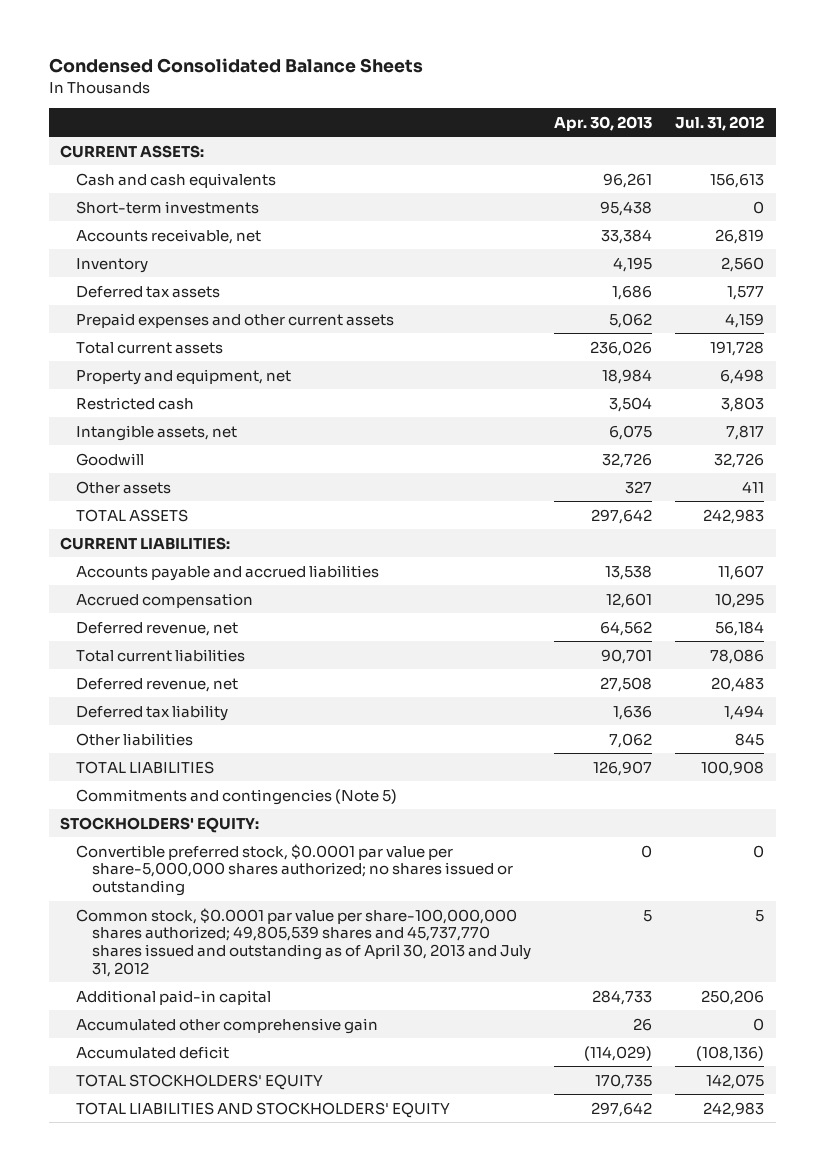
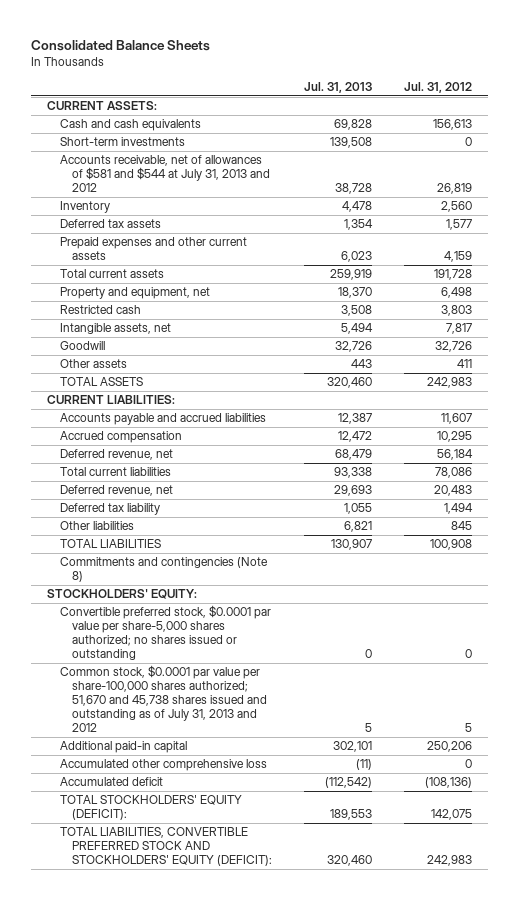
- Condensed Consolidated Balance Sheets
+ Consolidated Balance Sheets
- | Apr. 30, 2013 | Jul. 31, 2012
+ | Jul. 31, 2013 | Jul. 31, 2012
- Accounts receivable, net | 33,384 | 26,819
+ Accounts receivable, net of allowances of $581 and $544 at July 31, 2013 and 2012 | 38,728 | 26,819
- Commitments and contingencies (Note 5)
+ Commitments and contingencies (Note 8)
- Convertible preferred stock, $0.0001 par value per share-5,000,000 shares authorized; no shares issued or outstanding | 0 | 0
- Common stock, $0.0001 par value per share-100,000,000 shares authorized; 49,805,539 shares and 45,737,770 shares issued and outstanding as of April 30, 2013 and July 31, 2012 | 5 | 5
+ Convertible preferred stock, $0.0001 par value per share-5,000 shares authorized; no shares issued or outstanding | 0 | 0
+ Common stock, $0.0001 par value per share-100,000 shares authorized; 51,670 and 45,738 shares issued and outstanding as of July 31, 2013 and 2012 | 5 | 5
- Accumulated other comprehensive gain | 26 | 0
+ Accumulated other comprehensive loss | (11) | 0
- TOTAL STOCKHOLDERS' EQUITY | 170,735 | 142,075
- TOTAL LIABILITIES AND STOCKHOLDERS' EQUITY | 297,642 | 242,983
+ TOTAL STOCKHOLDERS' EQUITY (DEFICIT): | 189,553 | 142,075
+ TOTAL LIABILITIES, CONVERTIBLE PREFERRED STOCK AND STOCKHOLDERS' EQUITY (DEFICIT): | 320,460 | 242,983

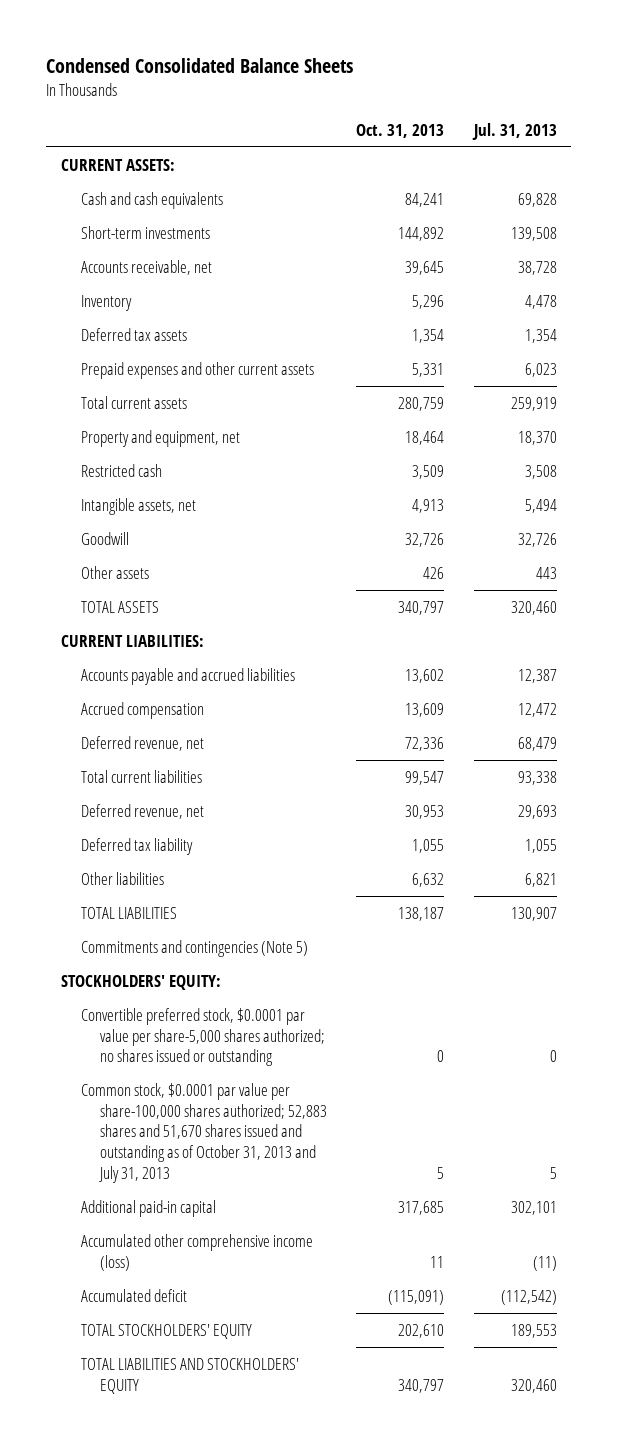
- Consolidated Balance Sheets
+ Condensed Consolidated Balance Sheets
- | Jul. 31, 2013 | Jul. 31, 2012
+ | Oct. 31, 2013 | Jul. 31, 2013
- Accounts receivable, net of allowances of $581 and $544 at July 31, 2013 and 2012 | 38,728 | 26,819
+ Accounts receivable, net | 39,645 | 38,728
- Commitments and contingencies (Note 8)
+ Commitments and contingencies (Note 5)
- Common stock, $0.0001 par value per share-100,000 shares authorized; 51,670 and 45,738 shares issued and outstanding as of July 31, 2013 and 2012 | 5 | 5
+ Common stock, $0.0001 par value per share-100,000 shares authorized; 52,883 shares and 51,670 shares issued and outstanding as of October 31, 2013 and July 31, 2013 | 5 | 5
- Accumulated other comprehensive loss | (11) | 0
+ Accumulated other comprehensive income (loss) | 11 | (11)
- TOTAL STOCKHOLDERS' EQUITY (DEFICIT): | 189,553 | 142,075
- TOTAL LIABILITIES, CONVERTIBLE PREFERRED STOCK AND STOCKHOLDERS' EQUITY (DEFICIT): | 320,460 | 242,983
+ TOTAL STOCKHOLDERS' EQUITY | 202,610 | 189,553
+ TOTAL LIABILITIES AND STOCKHOLDERS' EQUITY | 340,797 | 320,460

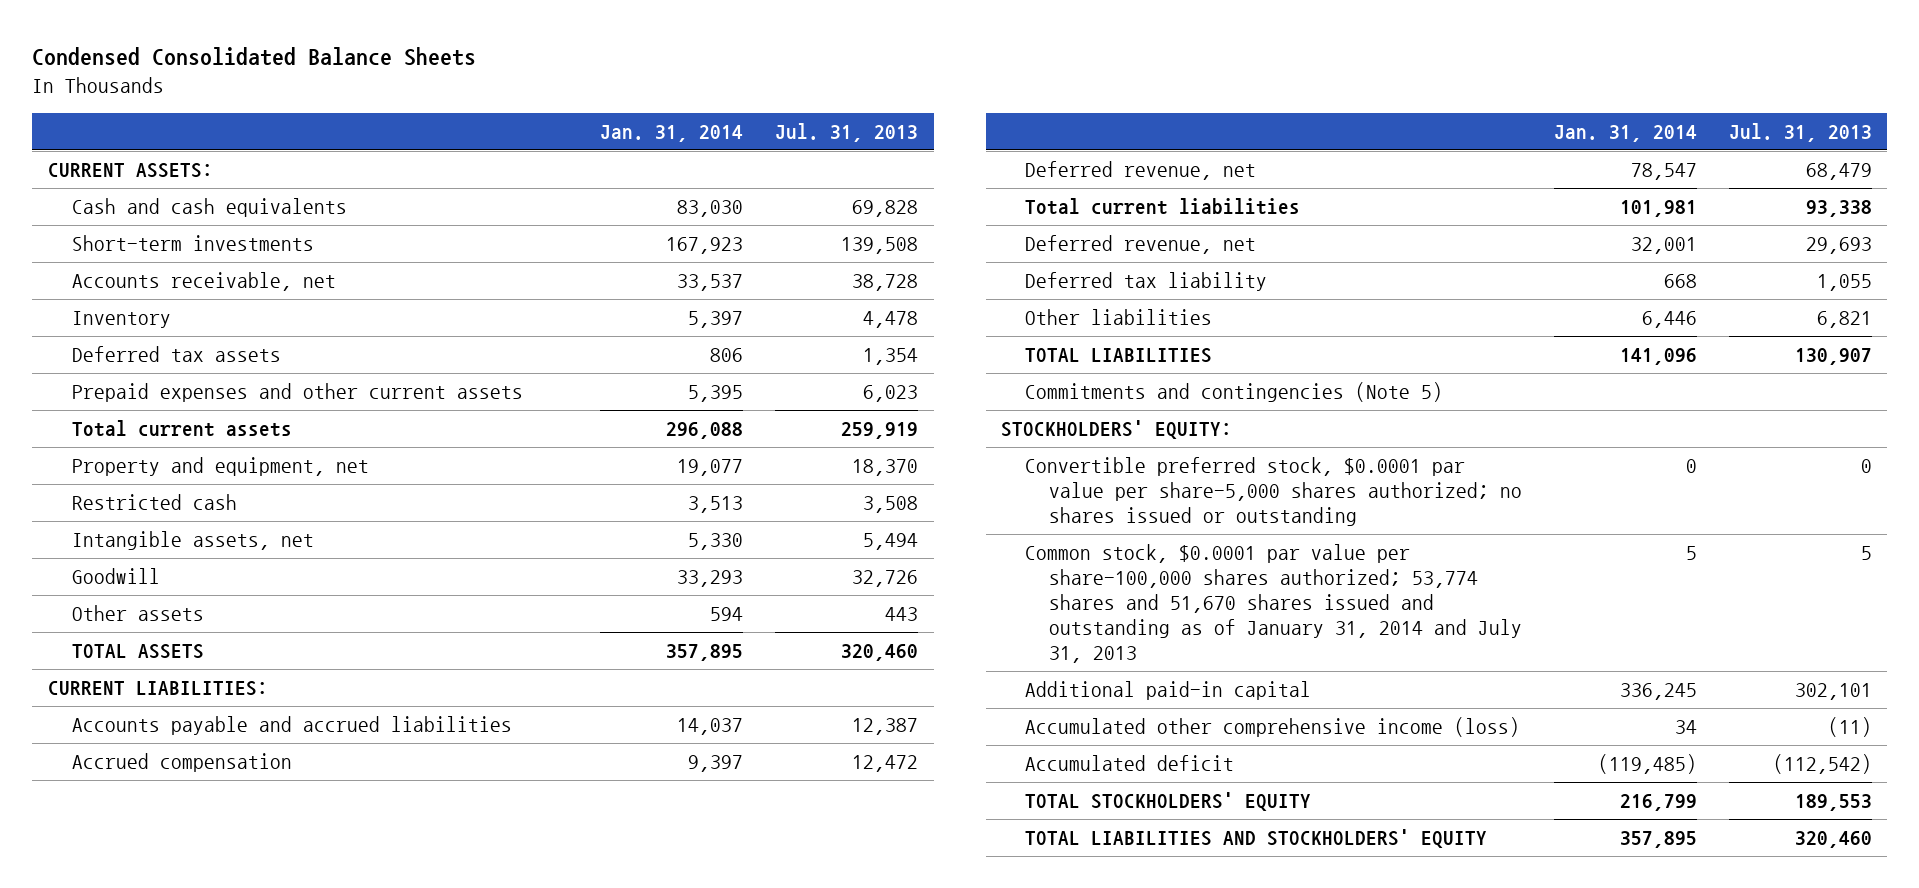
- | Oct. 31, 2013 | Jul. 31, 2013
+ | Jan. 31, 2014 | Jul. 31, 2013
- Common stock, $0.0001 par value per share-100,000 shares authorized; 52,883 shares and 51,670 shares issued and outstanding as of October 31, 2013 and July 31, 2013 | 5 | 5
+ Common stock, $0.0001 par value per share-100,000 shares authorized; 53,774 shares and 51,670 shares issued and outstanding as of January 31, 2014 and July 31, 2013 | 5 | 5

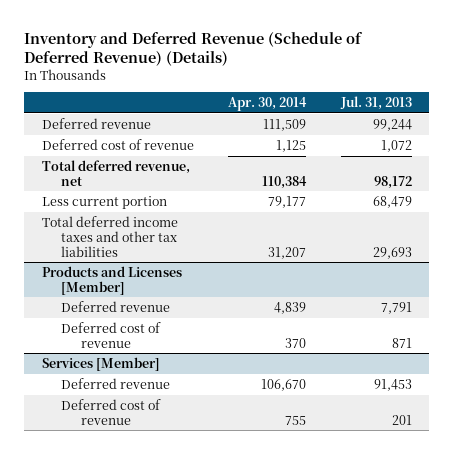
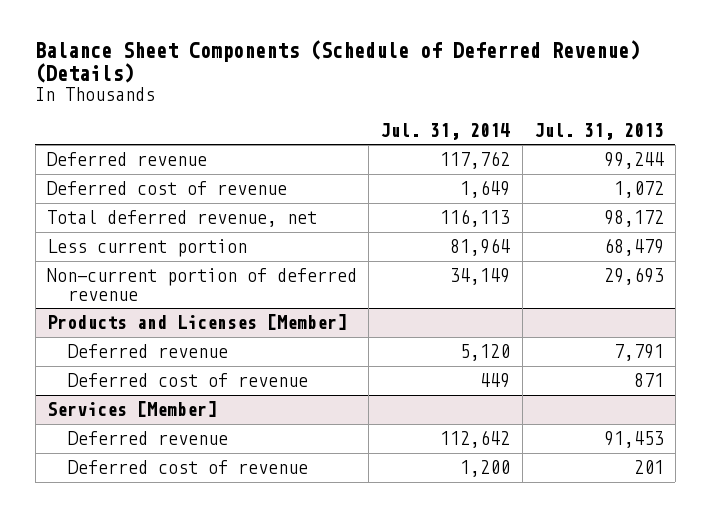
- Inventory and Deferred Revenue (Schedule of Deferred Revenue) (Details)
+ Balance Sheet Components (Schedule of Deferred Revenue) (Details)
- | Apr. 30, 2014 | Jul. 31, 2013
+ | Jul. 31, 2014 | Jul. 31, 2013
- Total deferred income taxes and other tax liabilities | 31,207 | 29,693
+ Non-current portion of deferred revenue | 34,149 | 29,693

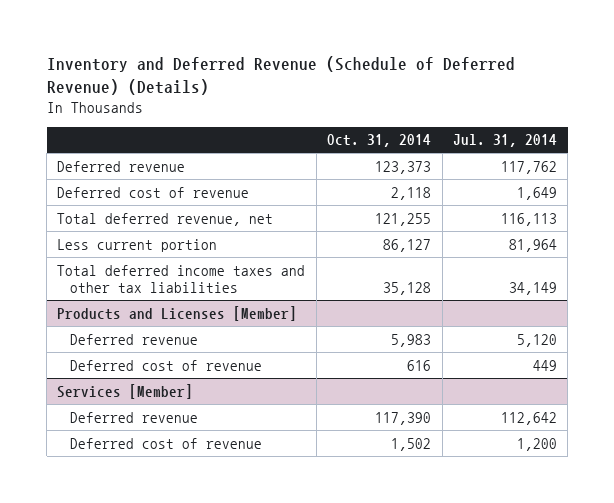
- Balance Sheet Components (Schedule of Deferred Revenue) (Details)
+ Inventory and Deferred Revenue (Schedule of Deferred Revenue) (Details)
- | Jul. 31, 2014 | Jul. 31, 2013
+ | Oct. 31, 2014 | Jul. 31, 2014
- Non-current portion of deferred revenue | 34,149 | 29,693
+ Total deferred income taxes and other tax liabilities | 35,128 | 34,149

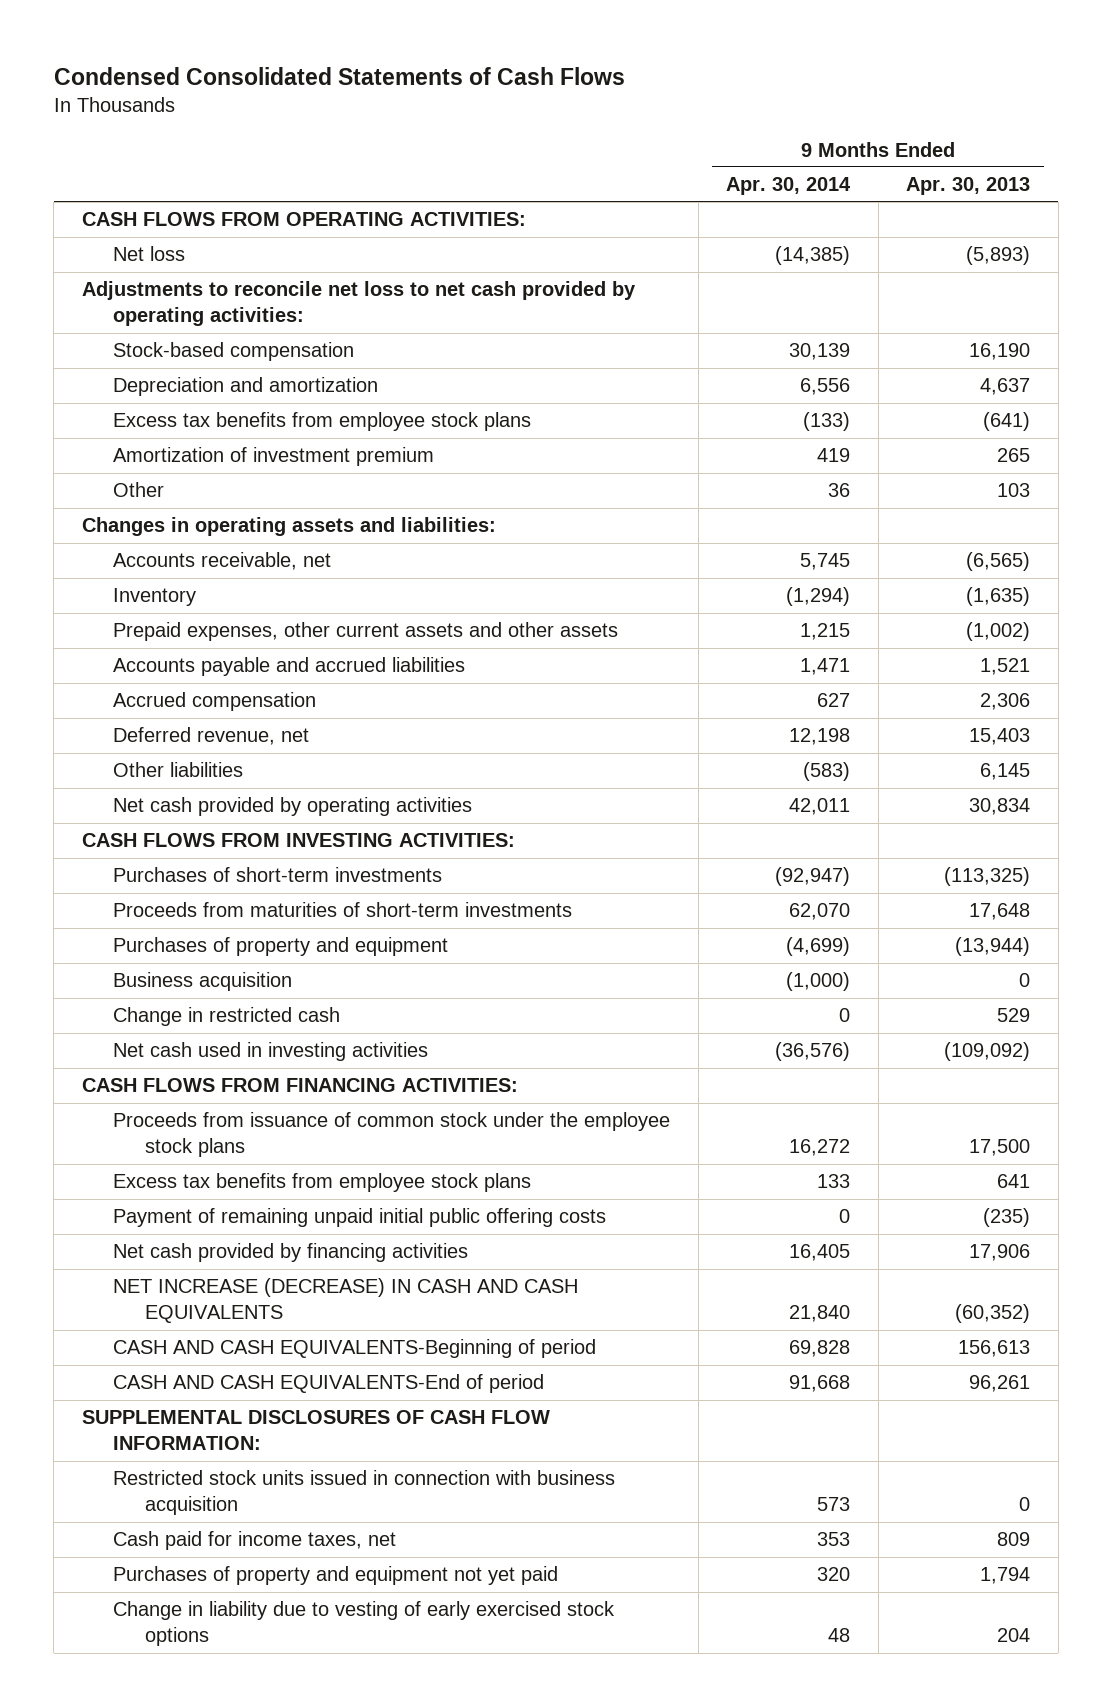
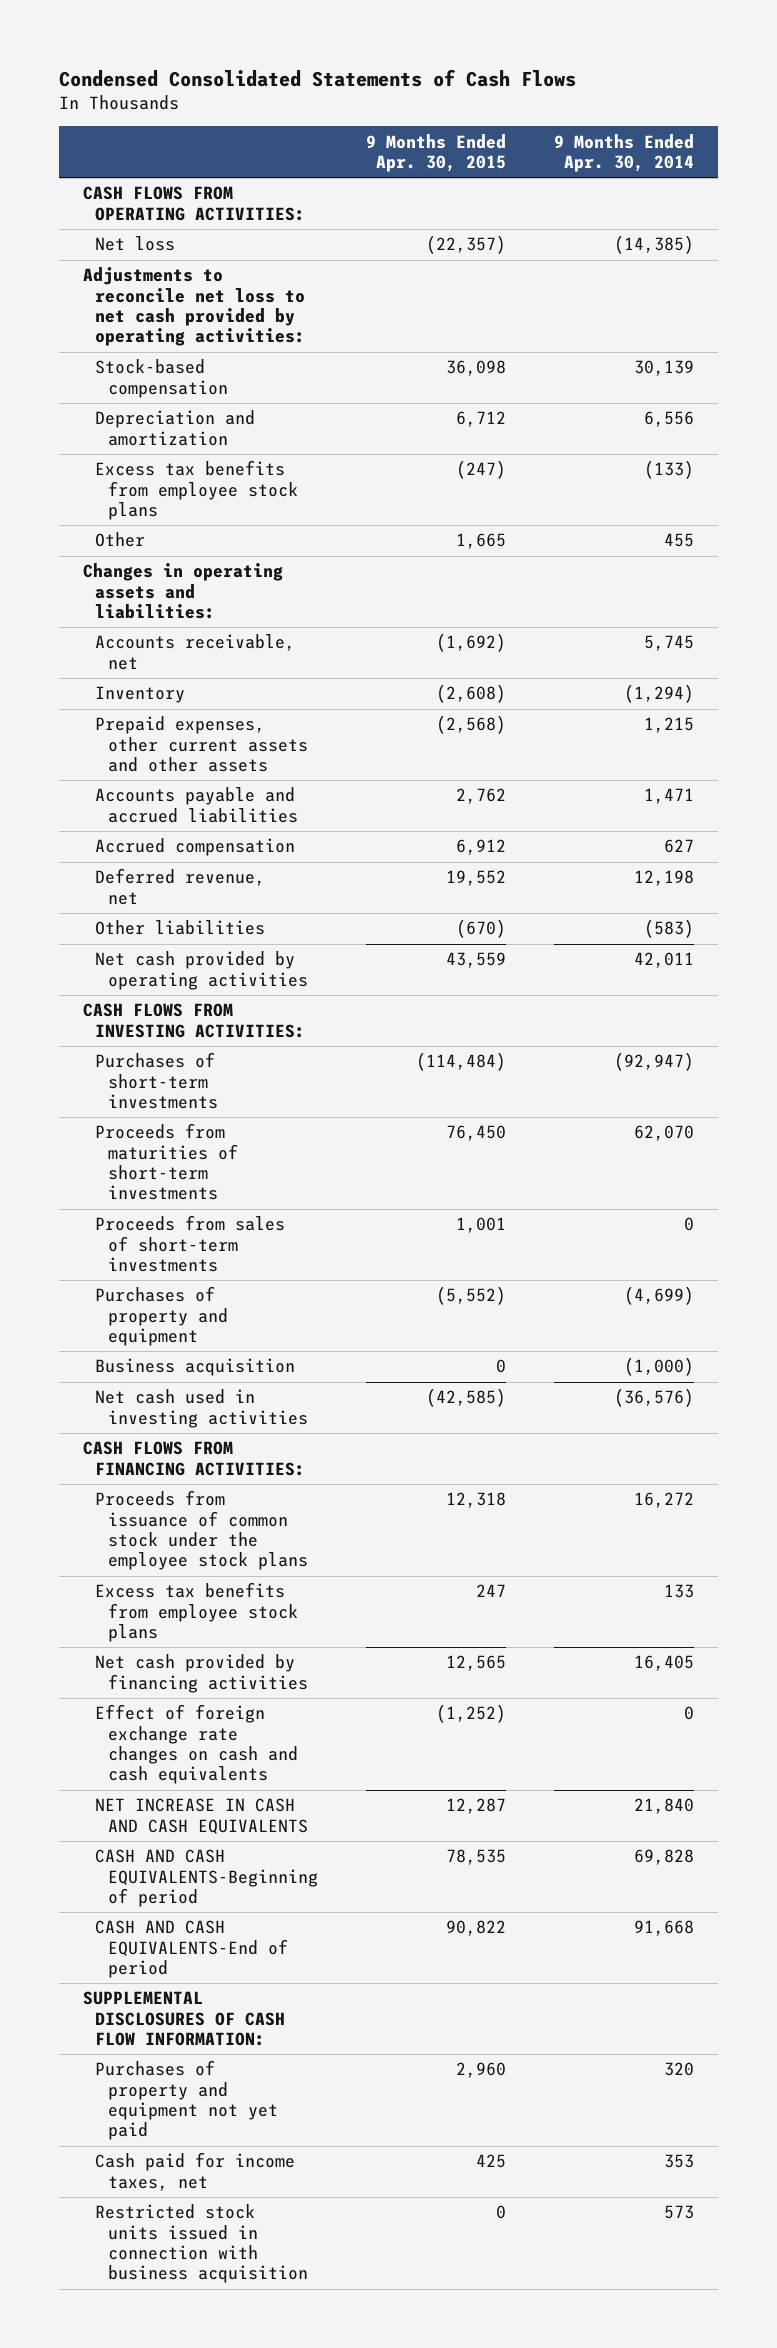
- | 9 Months Ended Apr. 30, 2014 | 9 Months Ended Apr. 30, 2013
+ | 9 Months Ended Apr. 30, 2015 | 9 Months Ended Apr. 30, 2014
- Amortization of investment premium | 419 | 265
- Other | 36 | 103
+ Other | 1,665 | 455
+ Proceeds from sales of short-term investments | 1,001 | 0
- Change in restricted cash | 0 | 529
- Payment of remaining unpaid initial public offering costs | 0 | (235)
- NET INCREASE (DECREASE) IN CASH AND CASH EQUIVALENTS | 21,840 | (60,352)
+ Effect of foreign exchange rate changes on cash and cash equivalents | (1,252) | 0
+ NET INCREASE IN CASH AND CASH EQUIVALENTS | 12,287 | 21,840
- Change in liability due to vesting of early exercised stock options | 48 | 204
moved down: Cash paid for income taxes, net | 425 | 353
moved down: Restricted stock units issued in connection with business acquisition | 0 | 573

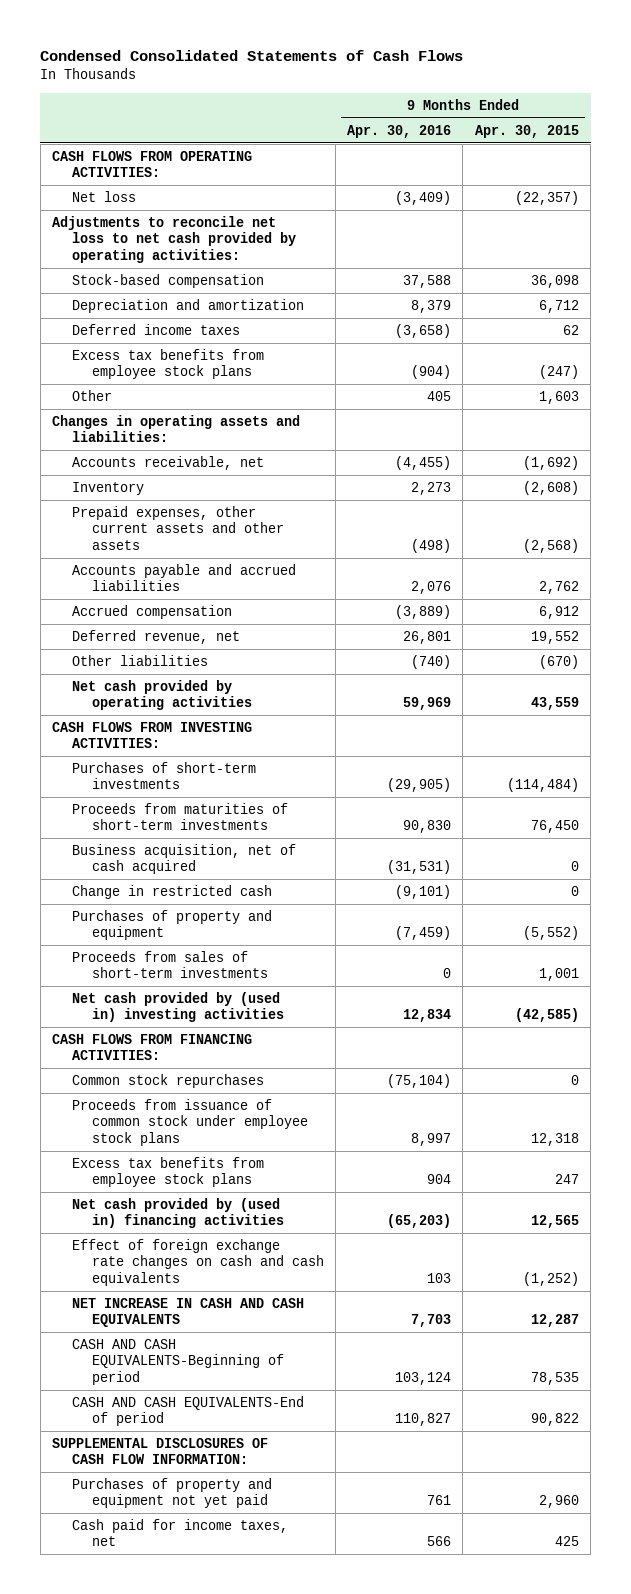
- | 9 Months Ended Apr. 30, 2015 | 9 Months Ended Apr. 30, 2014
+ | 9 Months Ended Apr. 30, 2016 | 9 Months Ended Apr. 30, 2015
+ Deferred income taxes | (3,658) | 62
- Other | 1,665 | 455
+ Other | 405 | 1,603
+ Business acquisition, net of cash acquired | (31,531) | 0
+ Change in restricted cash | (9,101) | 0
- Business acquisition | 0 | (1,000)
- Net cash used in investing activities | (42,585) | (36,576)
moved down: Proceeds from sales of short-term investments | 0 | 1,001
+ Net cash provided by (used in) investing activities | 12,834 | (42,585)
- Proceeds from issuance of common stock under the employee stock plans | 12,318 | 16,272
+ Common stock repurchases | (75,104) | 0
+ Proceeds from issuance of common stock under employee stock plans | 8,997 | 12,318
- Net cash provided by financing activities | 12,565 | 16,405
+ Net cash provided by (used in) financing activities | (65,203) | 12,565
- Restricted stock units issued in connection with business acquisition | 0 | 573

